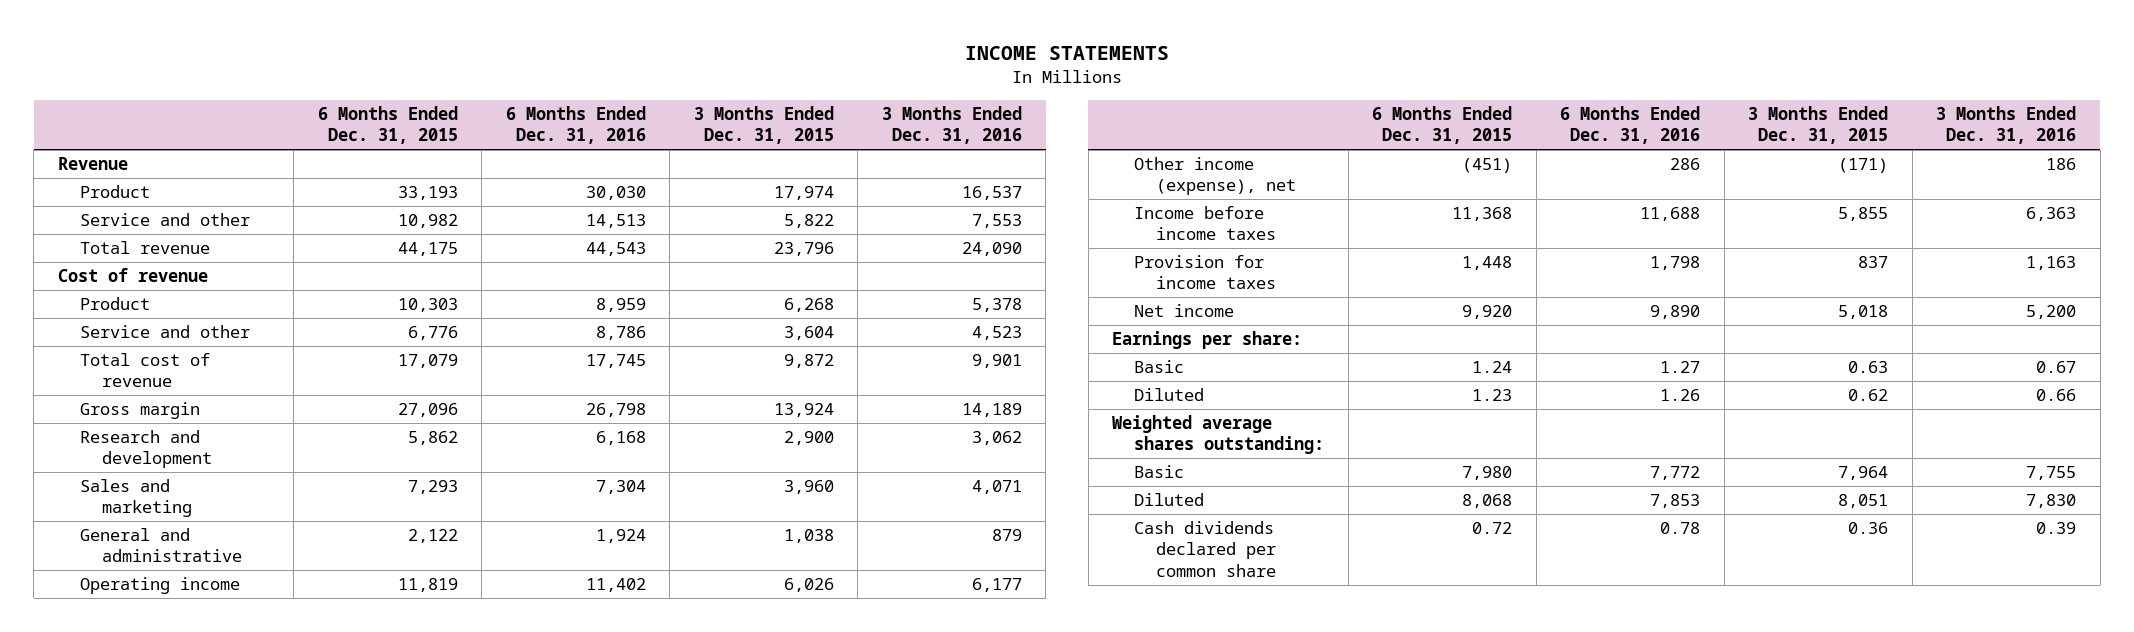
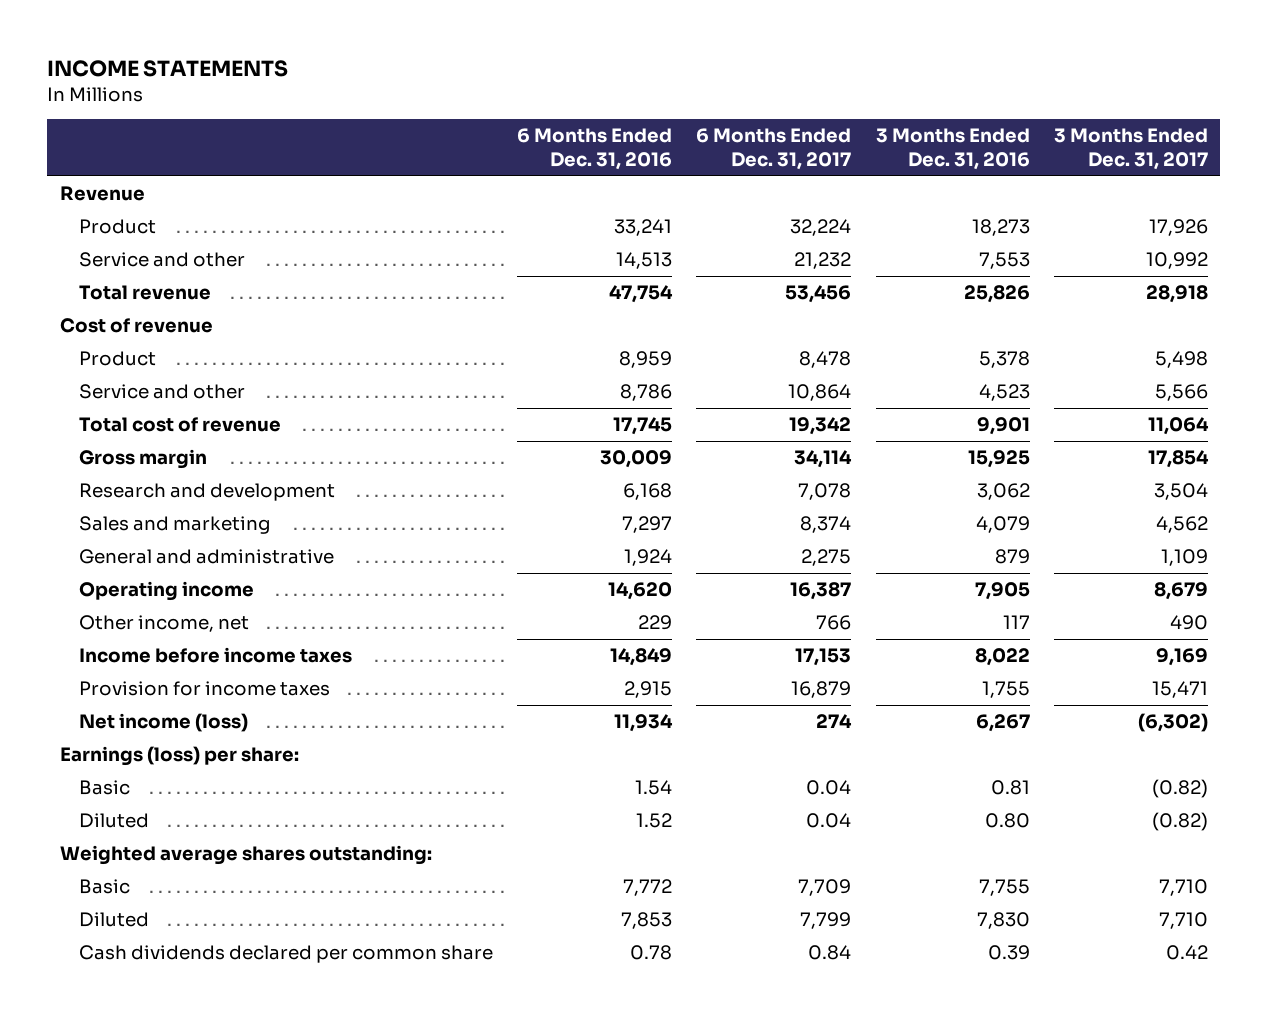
- | 6 Months Ended Dec. 31, 2015 | 6 Months Ended Dec. 31, 2016 | 3 Months Ended Dec. 31, 2015 | 3 Months Ended Dec. 31, 2016
+ | 6 Months Ended Dec. 31, 2016 | 6 Months Ended Dec. 31, 2017 | 3 Months Ended Dec. 31, 2016 | 3 Months Ended Dec. 31, 2017
- Product | 33,193 | 30,030 | 17,974 | 16,537
+ Product | 33,241 | 32,224 | 18,273 | 17,926
- Total revenue | 44,175 | 44,543 | 23,796 | 24,090
+ Total revenue | 47,754 | 53,456 | 25,826 | 28,918
- Gross margin | 27,096 | 26,798 | 13,924 | 14,189
+ Gross margin | 30,009 | 34,114 | 15,925 | 17,854
- Sales and marketing | 7,293 | 7,304 | 3,960 | 4,071
+ Sales and marketing | 7,297 | 8,374 | 4,079 | 4,562
- Operating income | 11,819 | 11,402 | 6,026 | 6,177
- Other income (expense), net | (451) | 286 | (171) | 186
- Income before income taxes | 11,368 | 11,688 | 5,855 | 6,363
- Provision for income taxes | 1,448 | 1,798 | 837 | 1,163
- Net income | 9,920 | 9,890 | 5,018 | 5,200
- Earnings per share:
- Basic | 1.24 | 1.27 | 0.63 | 0.67
- Diluted | 1.23 | 1.26 | 0.62 | 0.66
+ Operating income | 14,620 | 16,387 | 7,905 | 8,679
+ Other income, net | 229 | 766 | 117 | 490
+ Income before income taxes | 14,849 | 17,153 | 8,022 | 9,169
+ Provision for income taxes | 2,915 | 16,879 | 1,755 | 15,471
+ Net income (loss) | 11,934 | 274 | 6,267 | (6,302)
+ Earnings (loss) per share:
+ Basic | 1.54 | 0.04 | 0.81 | (0.82)
+ Diluted | 1.52 | 0.04 | 0.80 | (0.82)

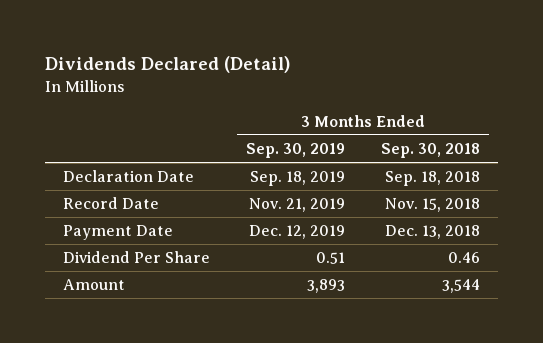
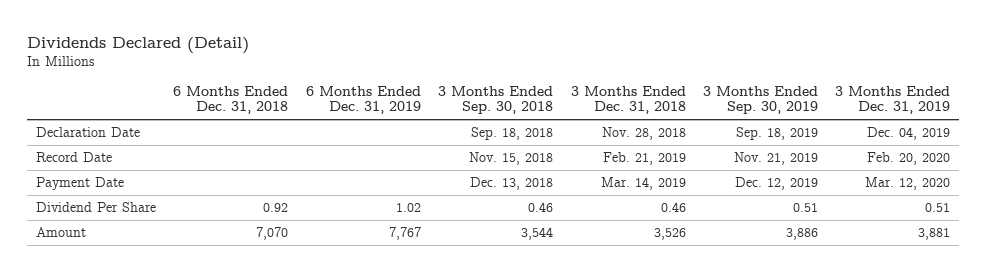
- | 3 Months Ended Sep. 30, 2019 | 3 Months Ended Sep. 30, 2018
+ | 6 Months Ended Dec. 31, 2018 | 6 Months Ended Dec. 31, 2019 | 3 Months Ended Sep. 30, 2018 | 3 Months Ended Dec. 31, 2018 | 3 Months Ended Sep. 30, 2019 | 3 Months Ended Dec. 31, 2019
- Amount | 3,893 | 3,544
+ Amount | 7,070 | 7,767 | 3,544 | 3,526 | 3,886 | 3,881

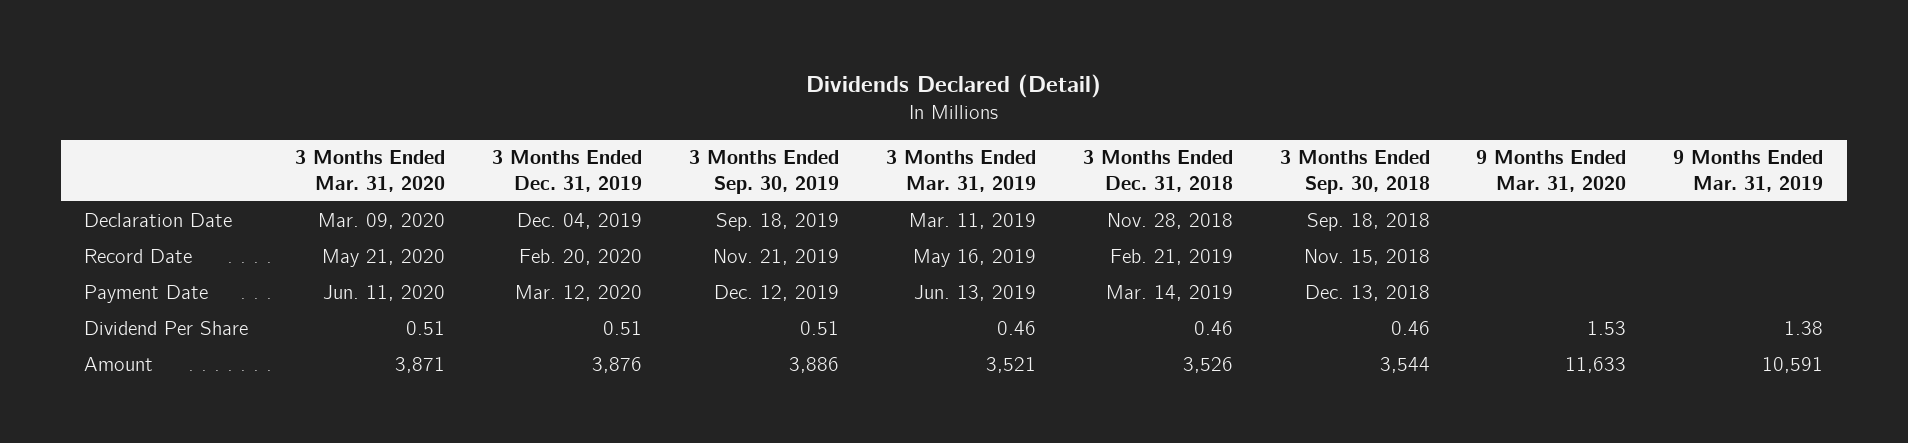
- | 6 Months Ended Dec. 31, 2018 | 6 Months Ended Dec. 31, 2019 | 3 Months Ended Sep. 30, 2018 | 3 Months Ended Dec. 31, 2018 | 3 Months Ended Sep. 30, 2019 | 3 Months Ended Dec. 31, 2019
+ | 3 Months Ended Mar. 31, 2020 | 3 Months Ended Dec. 31, 2019 | 3 Months Ended Sep. 30, 2019 | 3 Months Ended Mar. 31, 2019 | 3 Months Ended Dec. 31, 2018 | 3 Months Ended Sep. 30, 2018 | 9 Months Ended Mar. 31, 2020 | 9 Months Ended Mar. 31, 2019
- Amount | 7,070 | 7,767 | 3,544 | 3,526 | 3,886 | 3,881
+ Amount | 3,871 | 3,876 | 3,886 | 3,521 | 3,526 | 3,544 | 11,633 | 10,591

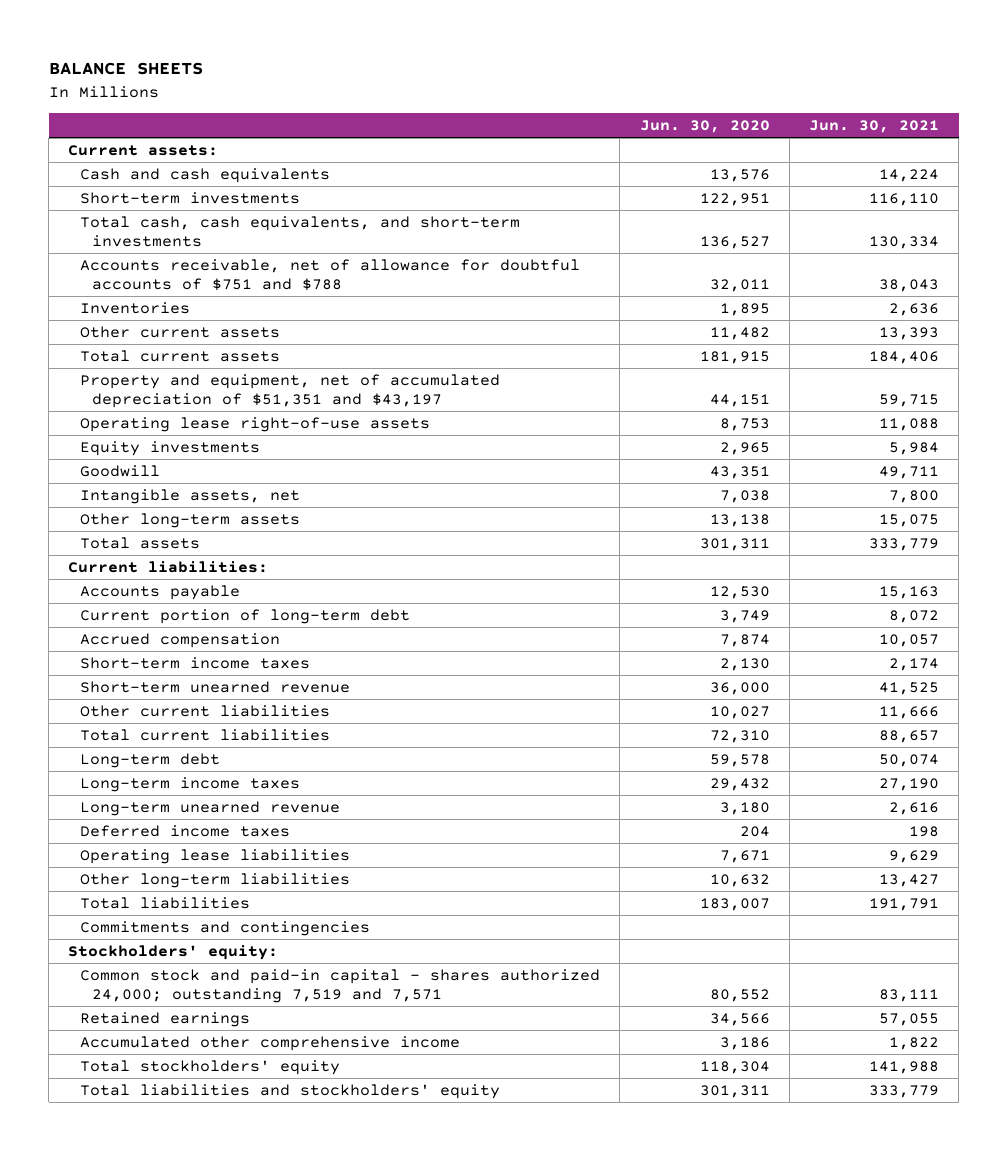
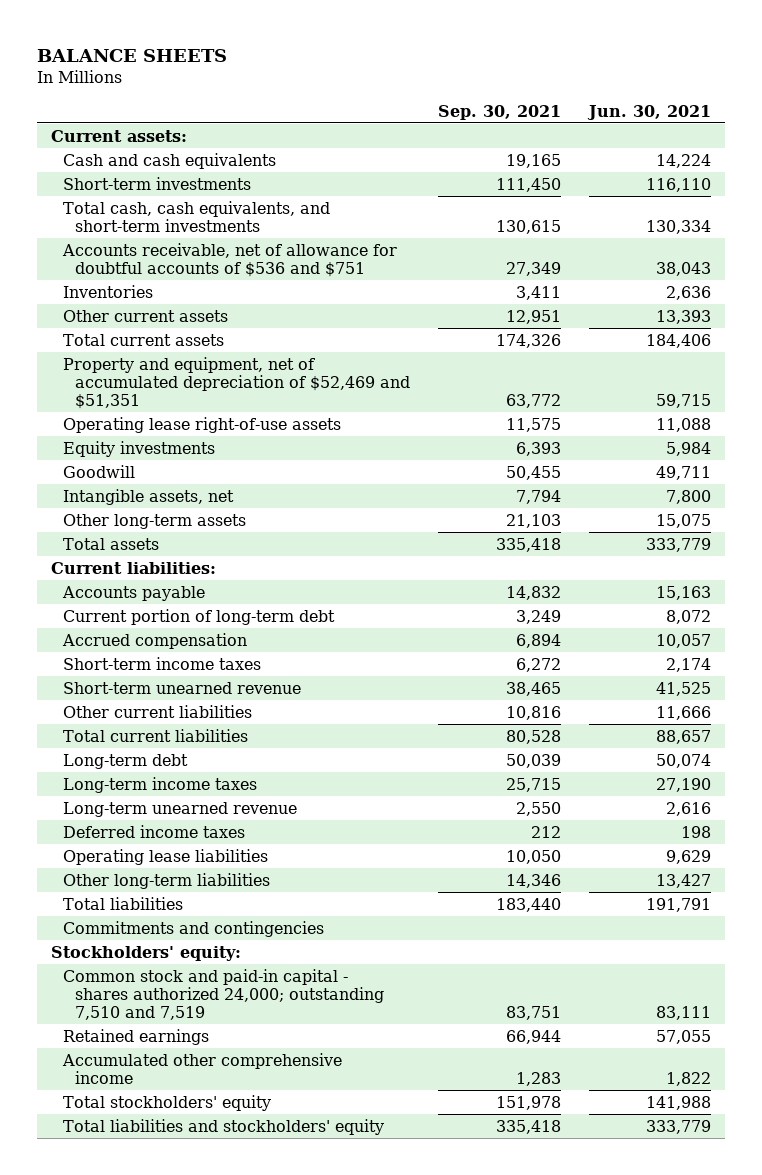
- | Jun. 30, 2020 | Jun. 30, 2021
+ | Sep. 30, 2021 | Jun. 30, 2021
- Accounts receivable, net of allowance for doubtful accounts of $751 and $788 | 32,011 | 38,043
+ Accounts receivable, net of allowance for doubtful accounts of $536 and $751 | 27,349 | 38,043
- Property and equipment, net of accumulated depreciation of $51,351 and $43,197 | 44,151 | 59,715
+ Property and equipment, net of accumulated depreciation of $52,469 and $51,351 | 63,772 | 59,715
- Common stock and paid-in capital - shares authorized 24,000; outstanding 7,519 and 7,571 | 80,552 | 83,111
+ Common stock and paid-in capital - shares authorized 24,000; outstanding 7,510 and 7,519 | 83,751 | 83,111

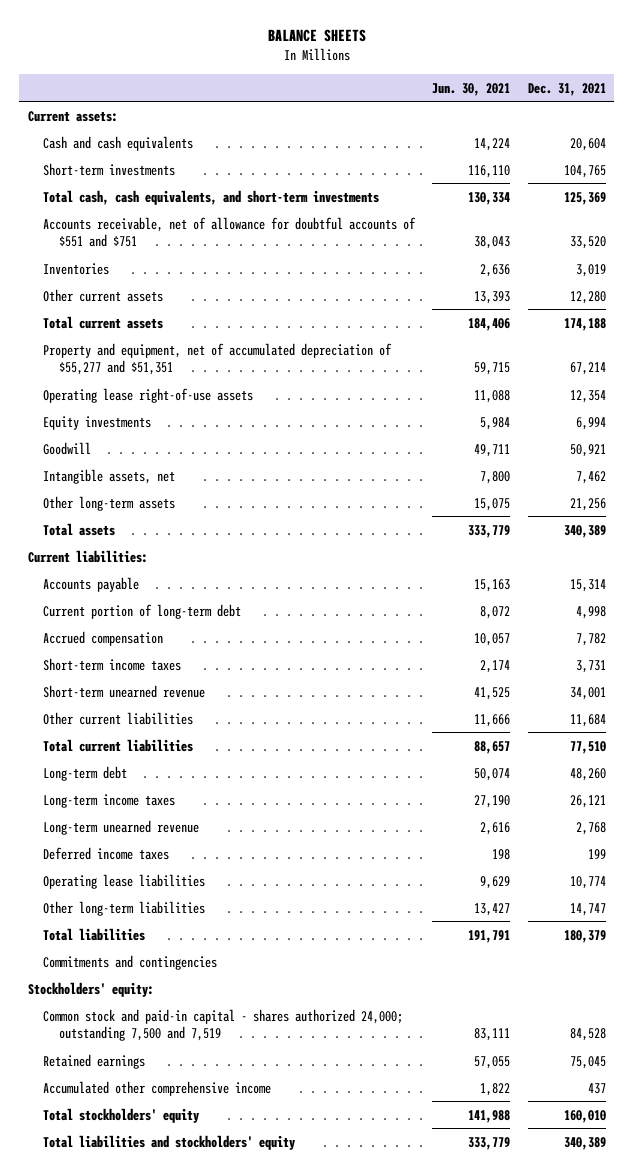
- | Sep. 30, 2021 | Jun. 30, 2021
+ | Jun. 30, 2021 | Dec. 31, 2021
- Accounts receivable, net of allowance for doubtful accounts of $536 and $751 | 27,349 | 38,043
+ Accounts receivable, net of allowance for doubtful accounts of $551 and $751 | 38,043 | 33,520
- Property and equipment, net of accumulated depreciation of $52,469 and $51,351 | 63,772 | 59,715
+ Property and equipment, net of accumulated depreciation of $55,277 and $51,351 | 59,715 | 67,214
- Common stock and paid-in capital - shares authorized 24,000; outstanding 7,510 and 7,519 | 83,751 | 83,111
+ Common stock and paid-in capital - shares authorized 24,000; outstanding 7,500 and 7,519 | 83,111 | 84,528

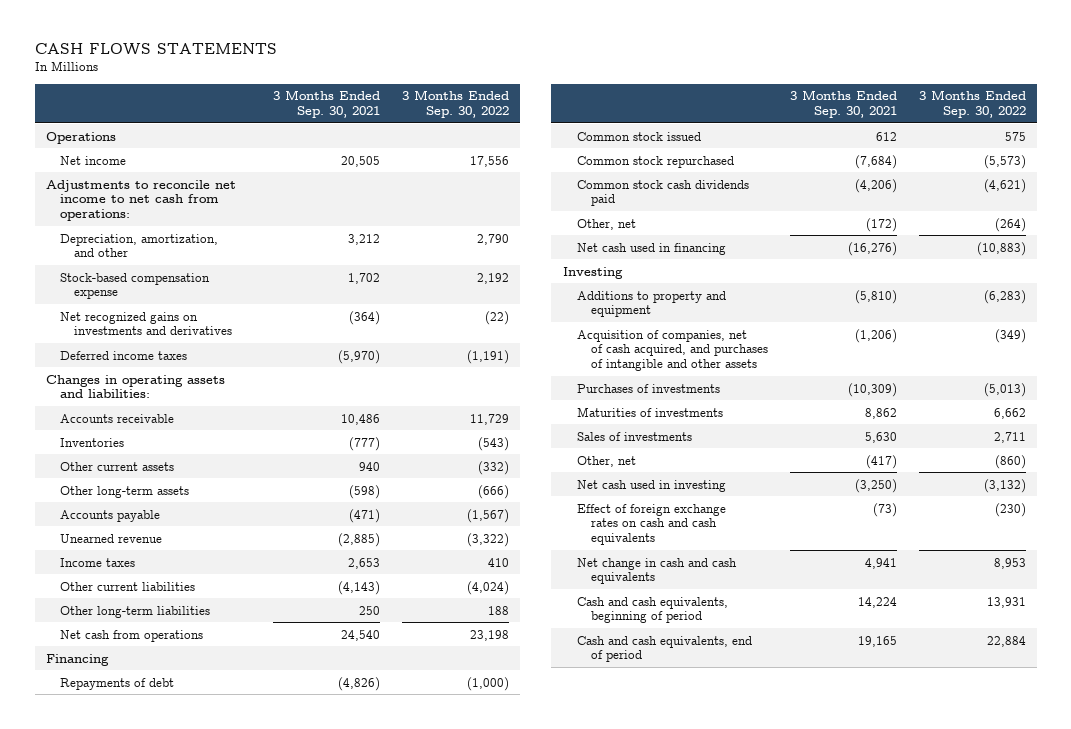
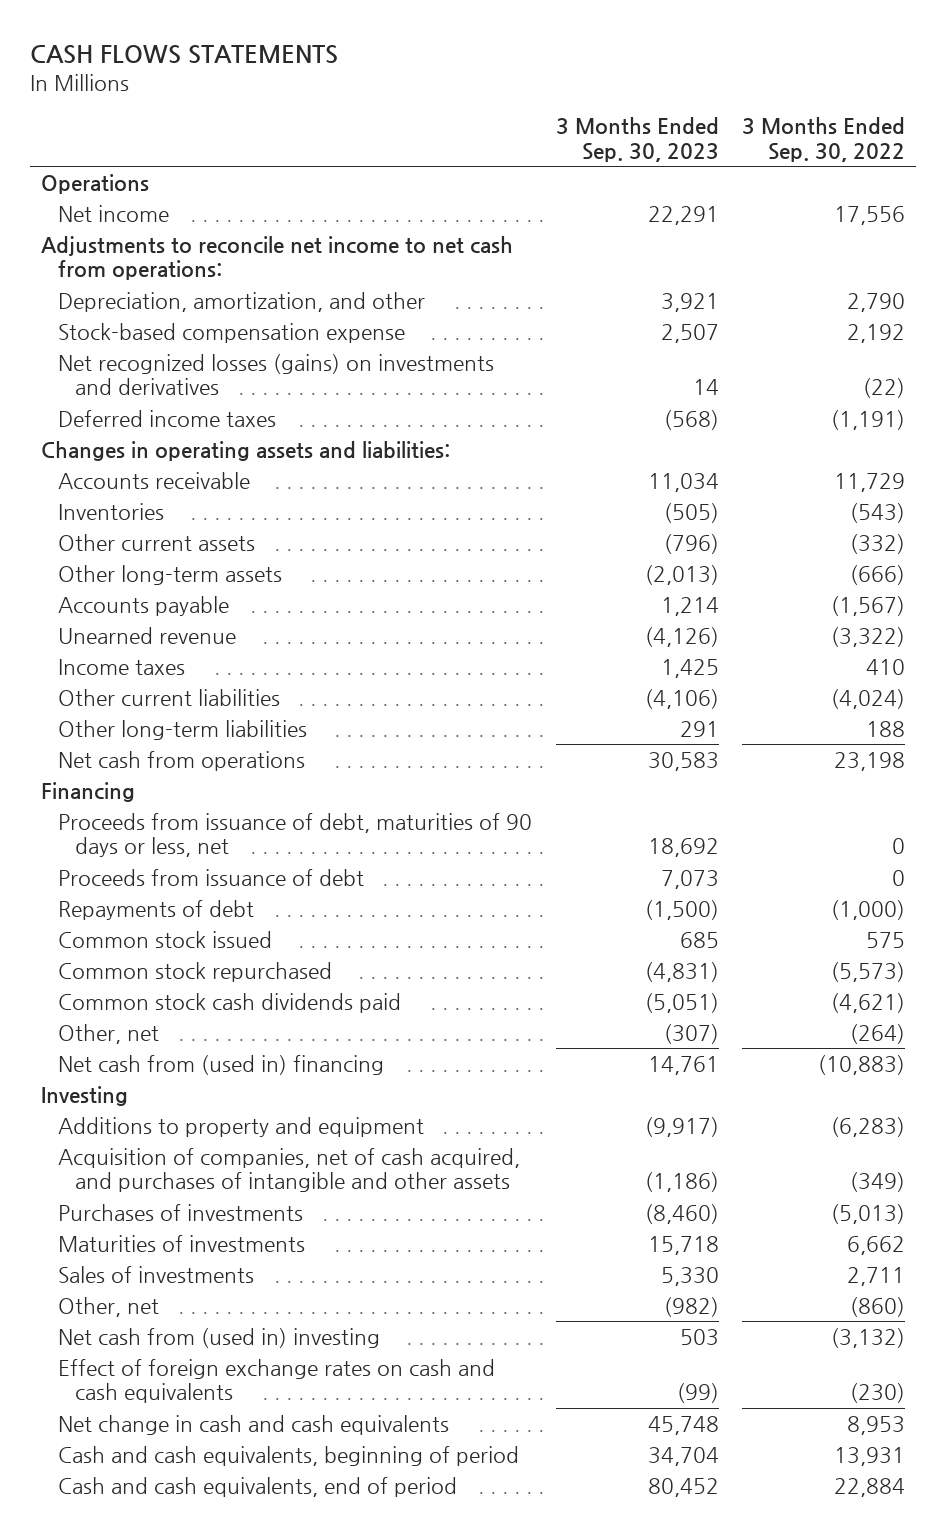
- | 3 Months Ended Sep. 30, 2021 | 3 Months Ended Sep. 30, 2022
+ | 3 Months Ended Sep. 30, 2023 | 3 Months Ended Sep. 30, 2022
- Net recognized gains on investments and derivatives | (364) | (22)
+ Net recognized losses (gains) on investments and derivatives | 14 | (22)
+ Proceeds from issuance of debt, maturities of 90 days or less, net | 18,692 | 0
+ Proceeds from issuance of debt | 7,073 | 0
- Net cash used in financing | (16,276) | (10,883)
+ Net cash from (used in) financing | 14,761 | (10,883)
- Net cash used in investing | (3,250) | (3,132)
+ Net cash from (used in) investing | 503 | (3,132)

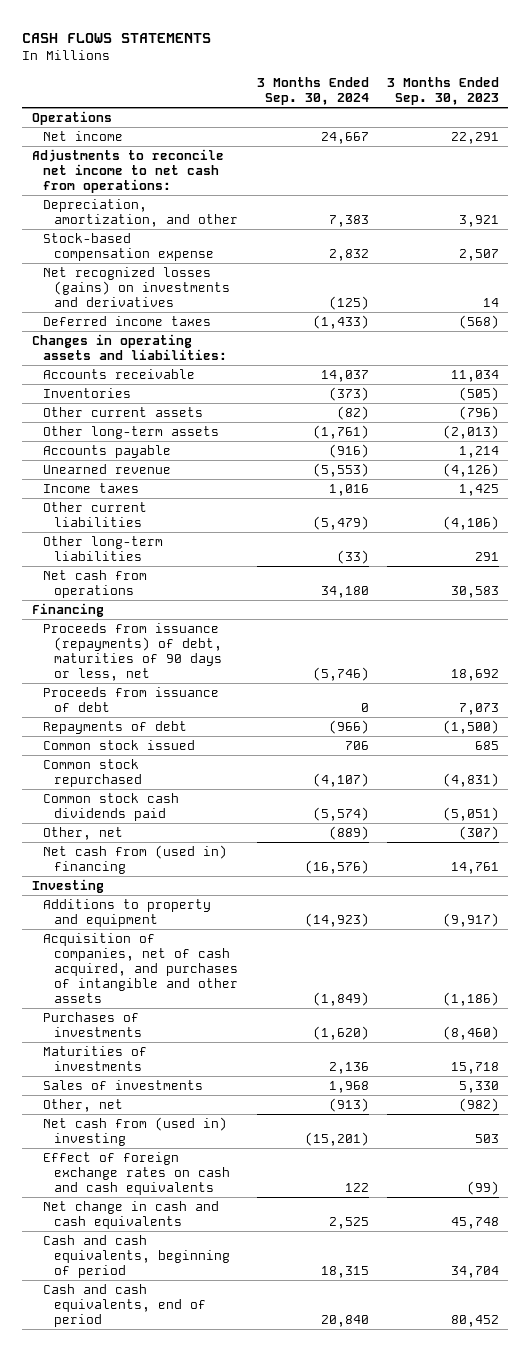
- | 3 Months Ended Sep. 30, 2023 | 3 Months Ended Sep. 30, 2022
+ | 3 Months Ended Sep. 30, 2024 | 3 Months Ended Sep. 30, 2023
- Proceeds from issuance of debt, maturities of 90 days or less, net | 18,692 | 0
+ Proceeds from issuance (repayments) of debt, maturities of 90 days or less, net | (5,746) | 18,692

